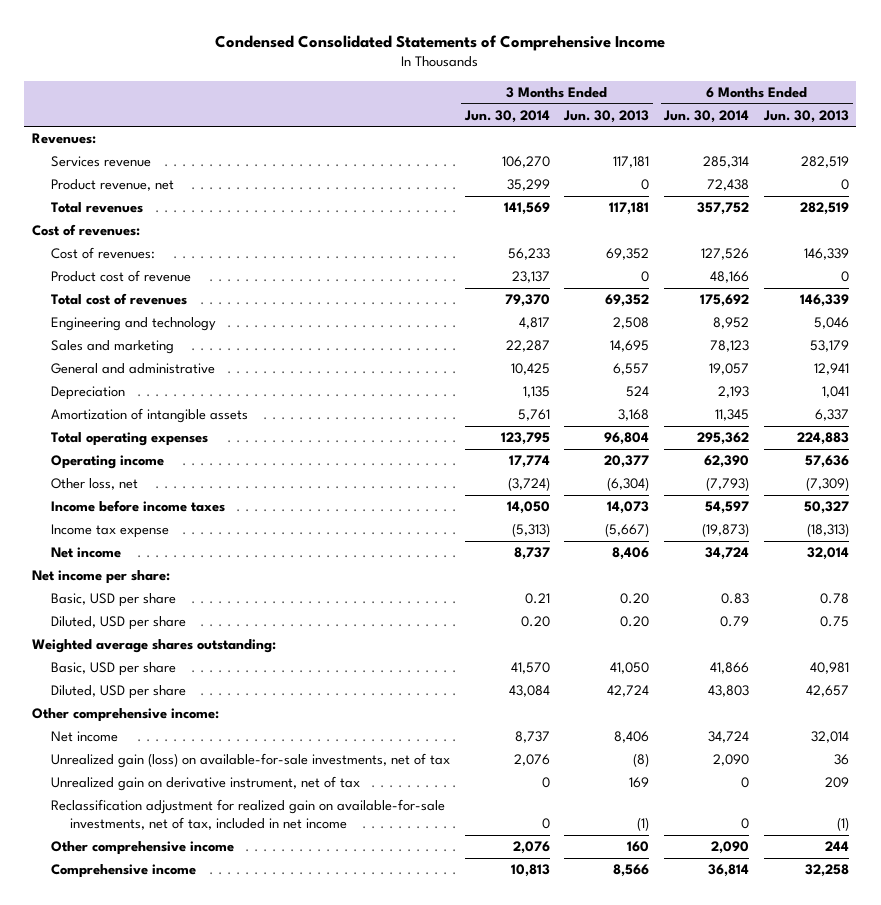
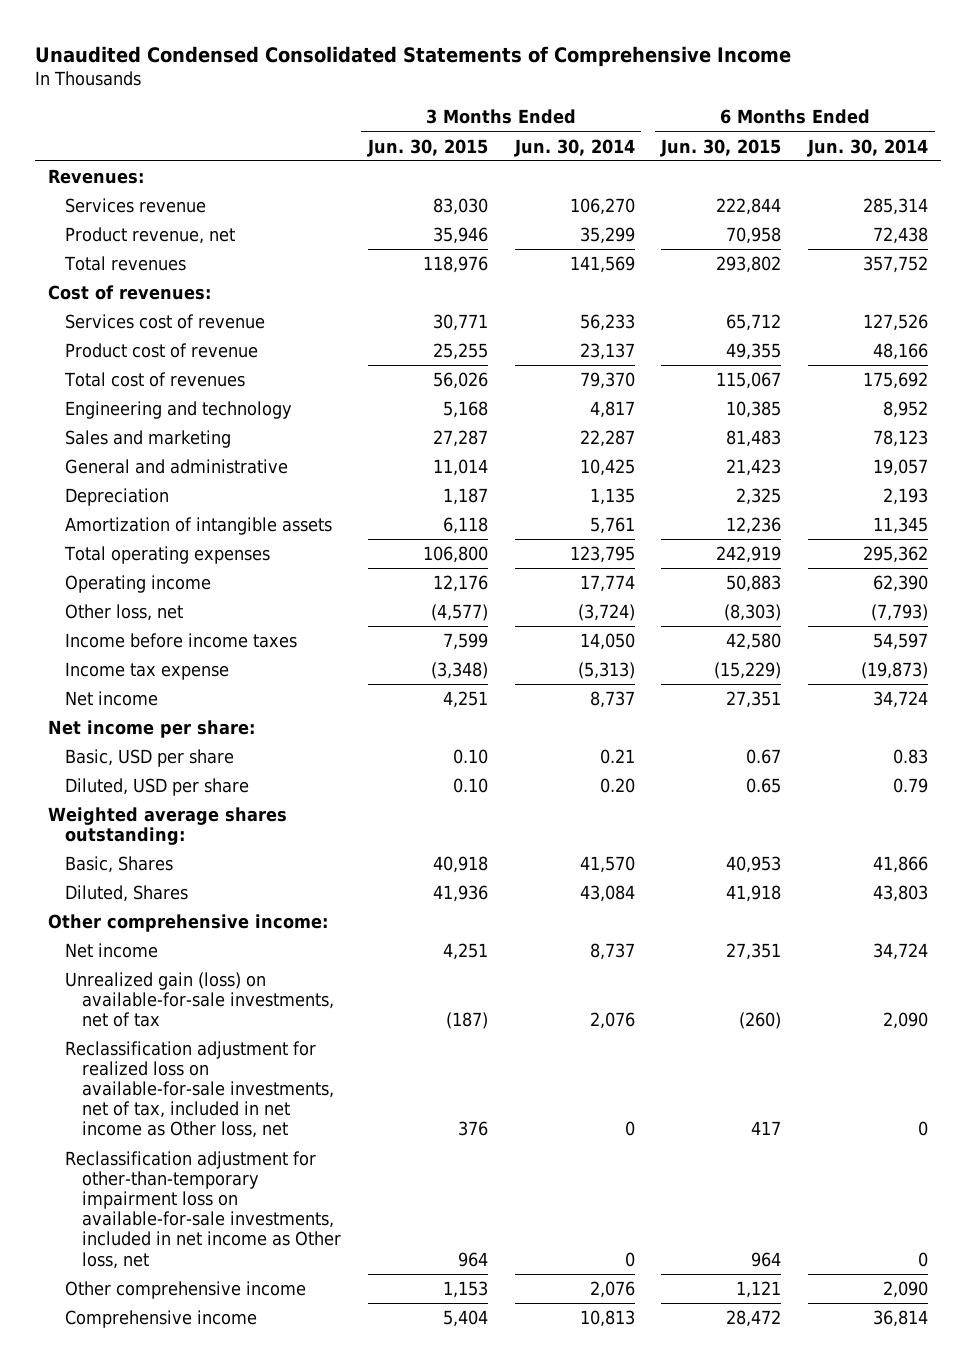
- Condensed Consolidated Statements of Comprehensive Income
+ Unaudited Condensed Consolidated Statements of Comprehensive Income
- | 3 Months Ended Jun. 30, 2014 | 3 Months Ended Jun. 30, 2013 | 6 Months Ended Jun. 30, 2014 | 6 Months Ended Jun. 30, 2013
+ | 3 Months Ended Jun. 30, 2015 | 3 Months Ended Jun. 30, 2014 | 6 Months Ended Jun. 30, 2015 | 6 Months Ended Jun. 30, 2014
- Cost of revenues: | 56,233 | 69,352 | 127,526 | 146,339
+ Services cost of revenue | 30,771 | 56,233 | 65,712 | 127,526
- Basic, USD per share | 41,570 | 41,050 | 41,866 | 40,981
- Diluted, USD per share | 43,084 | 42,724 | 43,803 | 42,657
+ Basic, Shares | 40,918 | 41,570 | 40,953 | 41,866
+ Diluted, Shares | 41,936 | 43,084 | 41,918 | 43,803
- Unrealized gain on derivative instrument, net of tax | 0 | 169 | 0 | 209
- Reclassification adjustment for realized gain on available-for-sale investments, net of tax, included in net income | 0 | (1) | 0 | (1)
+ Reclassification adjustment for realized loss on available-for-sale investments, net of tax, included in net income as Other loss, net | 376 | 0 | 417 | 0
+ Reclassification adjustment for other-than-temporary impairment loss on available-for-sale investments, included in net income as Other loss, net | 964 | 0 | 964 | 0

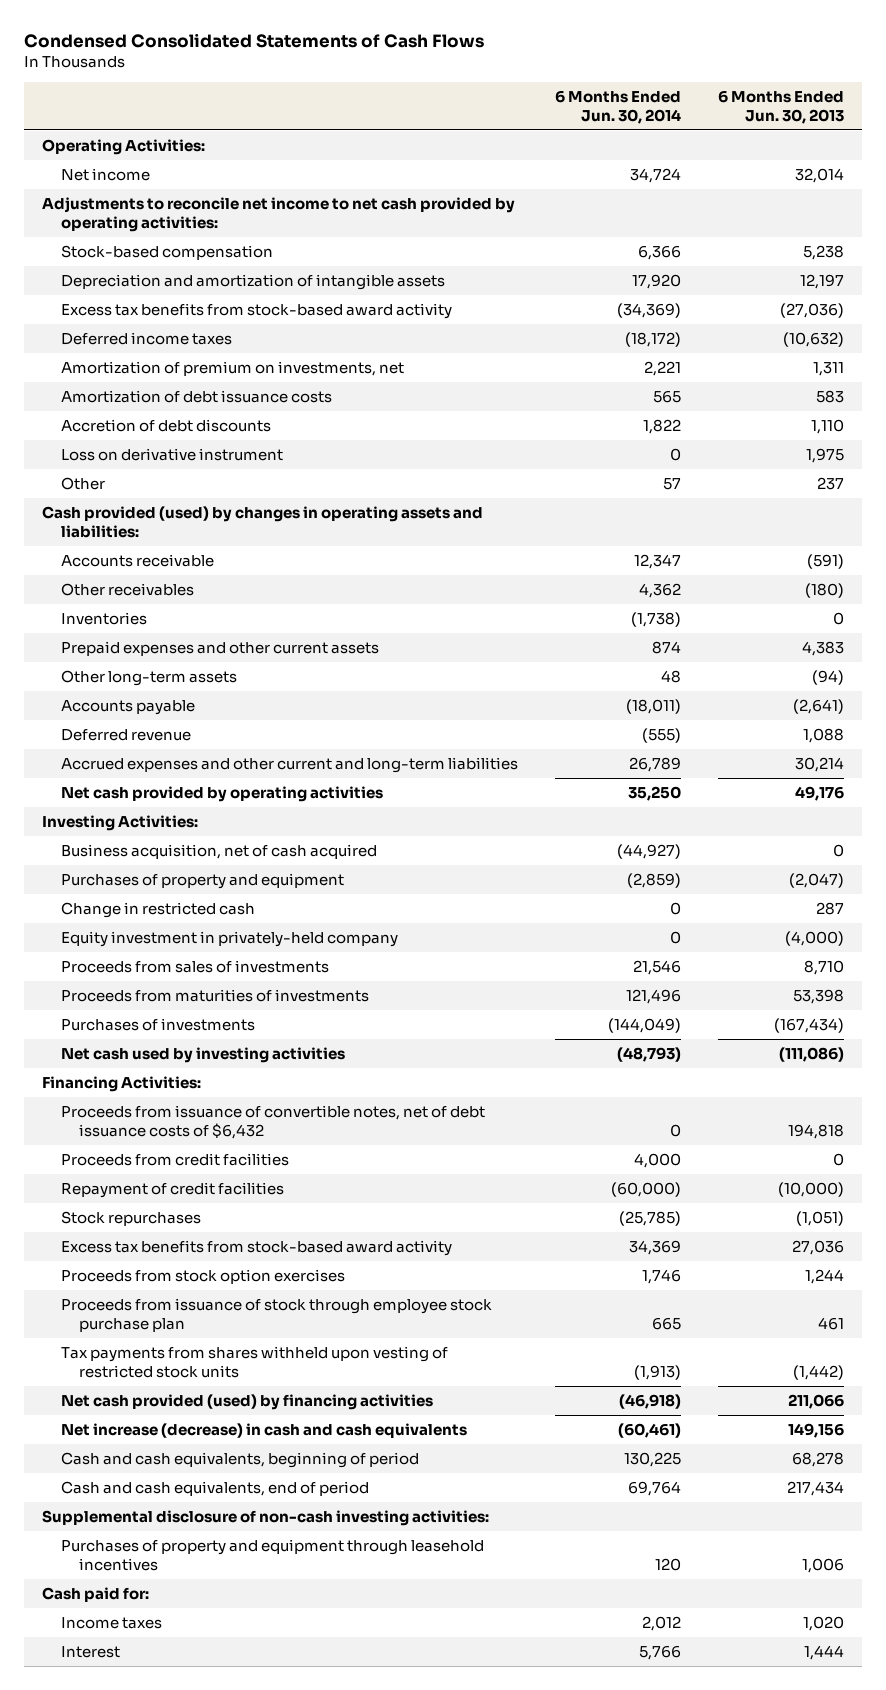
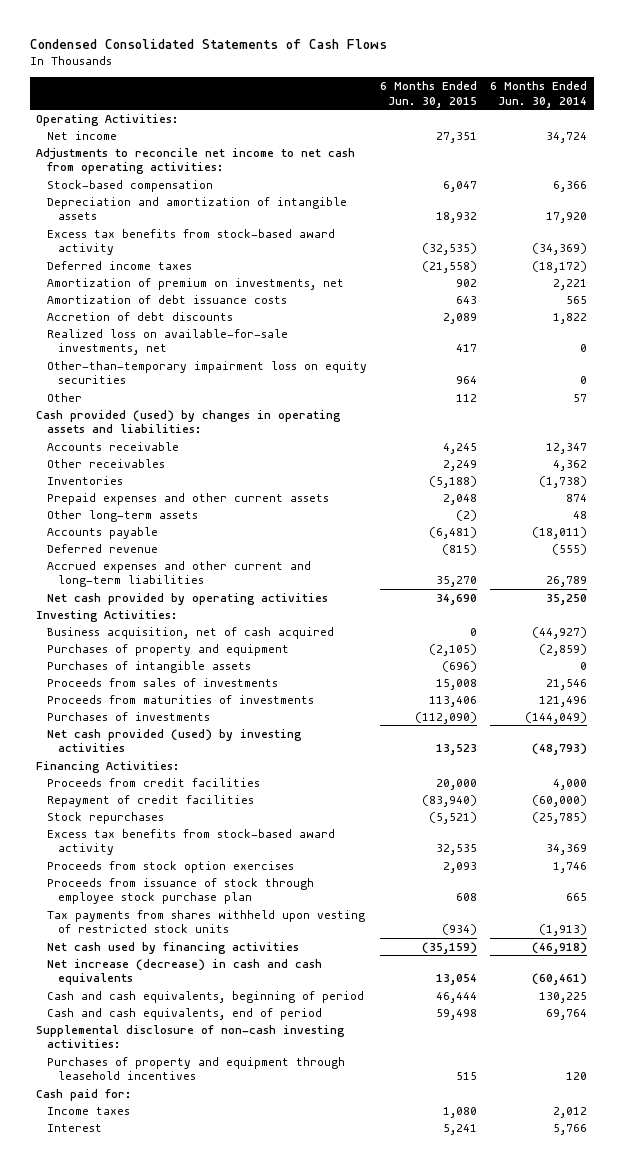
- | 6 Months Ended Jun. 30, 2014 | 6 Months Ended Jun. 30, 2013
+ | 6 Months Ended Jun. 30, 2015 | 6 Months Ended Jun. 30, 2014
- Adjustments to reconcile net income to net cash provided by operating activities:
+ Adjustments to reconcile net income to net cash from operating activities:
- Loss on derivative instrument | 0 | 1,975
+ Realized loss on available-for-sale investments, net | 417 | 0
+ Other-than-temporary impairment loss on equity securities | 964 | 0
- Change in restricted cash | 0 | 287
- Equity investment in privately-held company | 0 | (4,000)
+ Purchases of intangible assets | (696) | 0
- Net cash used by investing activities | (48,793) | (111,086)
+ Net cash provided (used) by investing activities | 13,523 | (48,793)
- Proceeds from issuance of convertible notes, net of debt issuance costs of $6,432 | 0 | 194,818
- Net cash provided (used) by financing activities | (46,918) | 211,066
+ Net cash used by financing activities | (35,159) | (46,918)

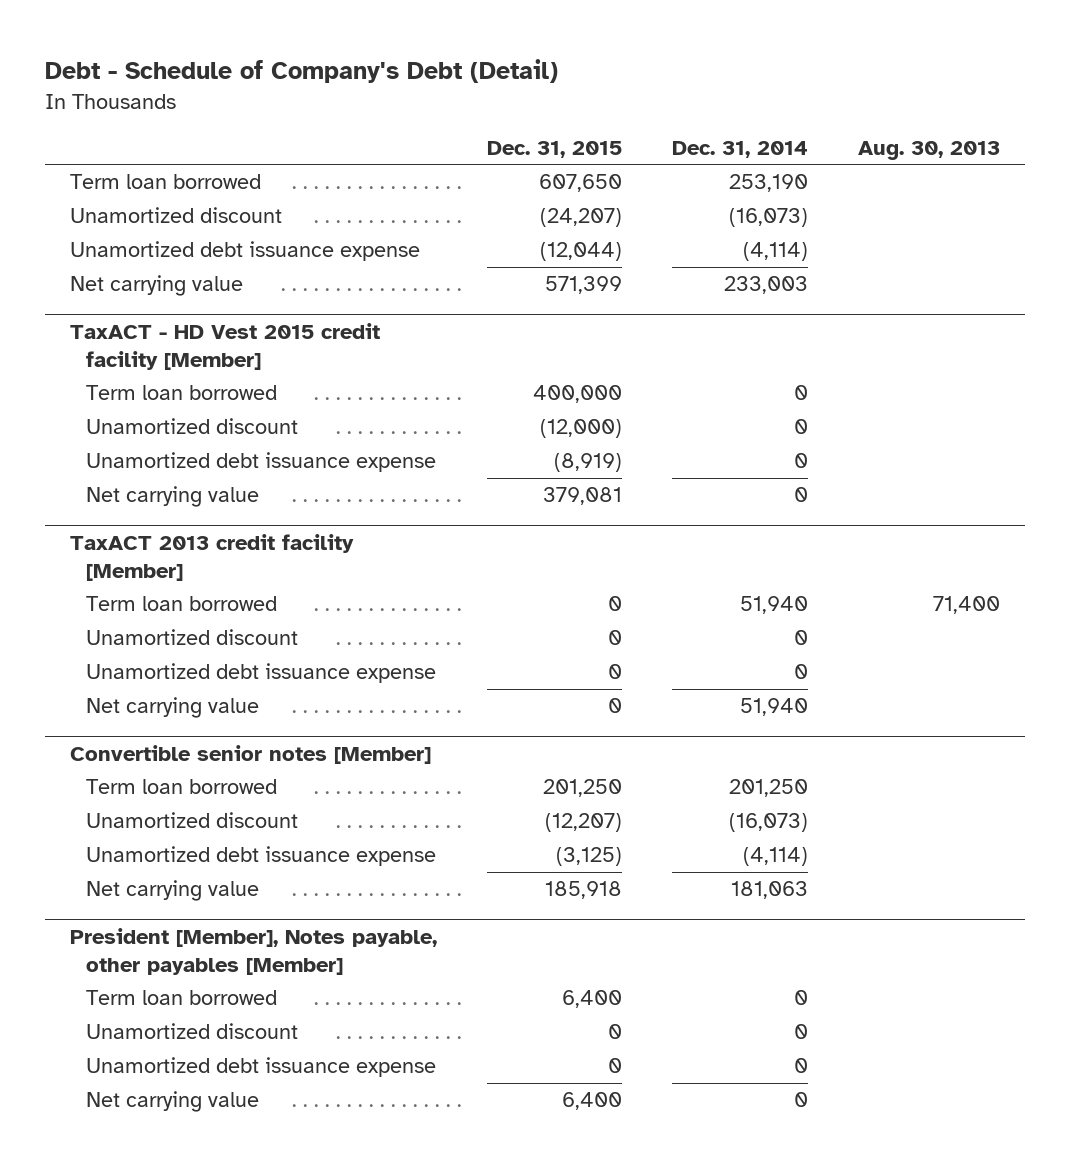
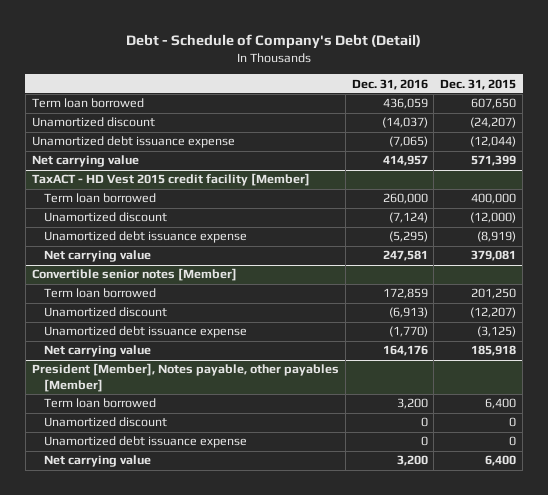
- | Dec. 31, 2015 | Dec. 31, 2014 | Aug. 30, 2013
+ | Dec. 31, 2016 | Dec. 31, 2015
- TaxACT 2013 credit facility [Member]
- Term loan borrowed | 0 | 51,940 | 71,400
- Unamortized discount | 0 | 0 |
- Unamortized debt issuance expense | 0 | 0 |
- Net carrying value | 0 | 51,940 |

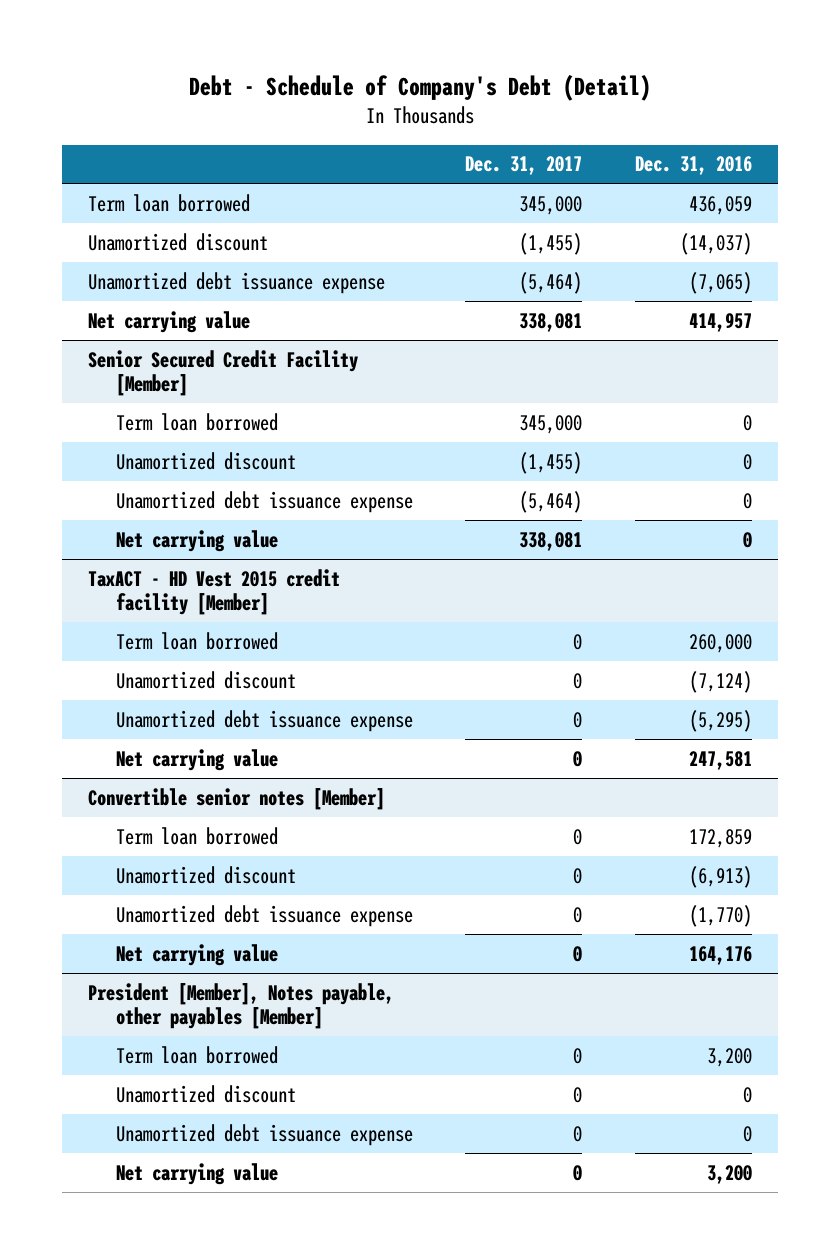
- | Dec. 31, 2016 | Dec. 31, 2015
+ | Dec. 31, 2017 | Dec. 31, 2016
+ Senior Secured Credit Facility [Member]
+ Term loan borrowed | 345,000 | 0
+ Unamortized discount | (1,455) | 0
+ Unamortized debt issuance expense | (5,464) | 0
+ Net carrying value | 338,081 | 0

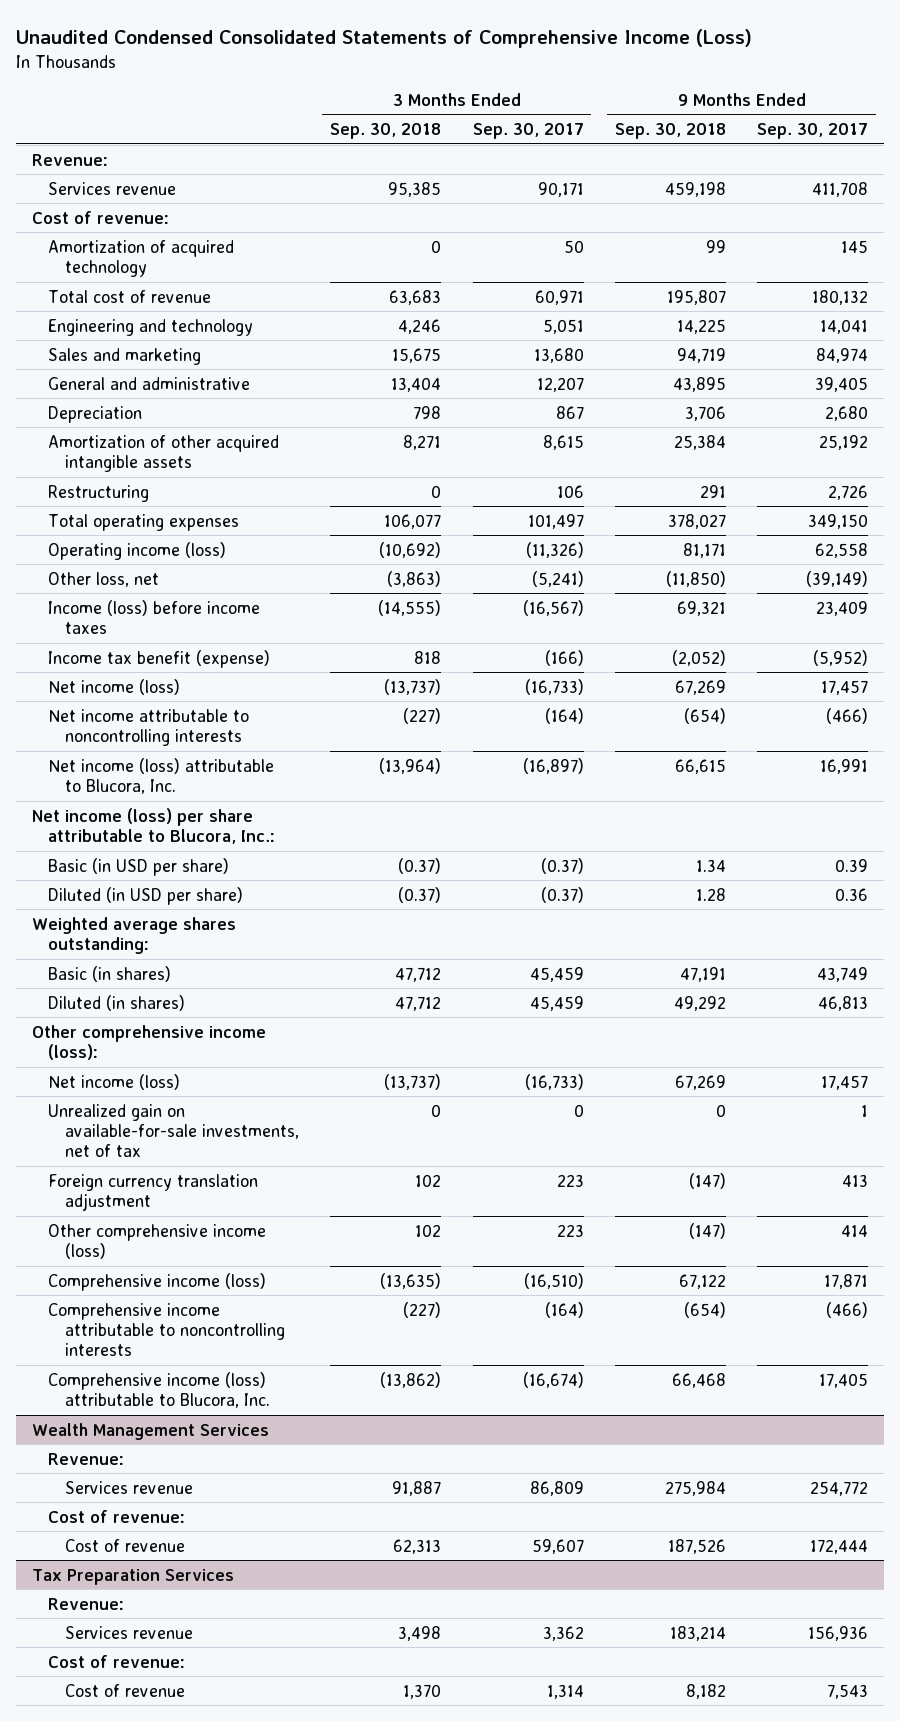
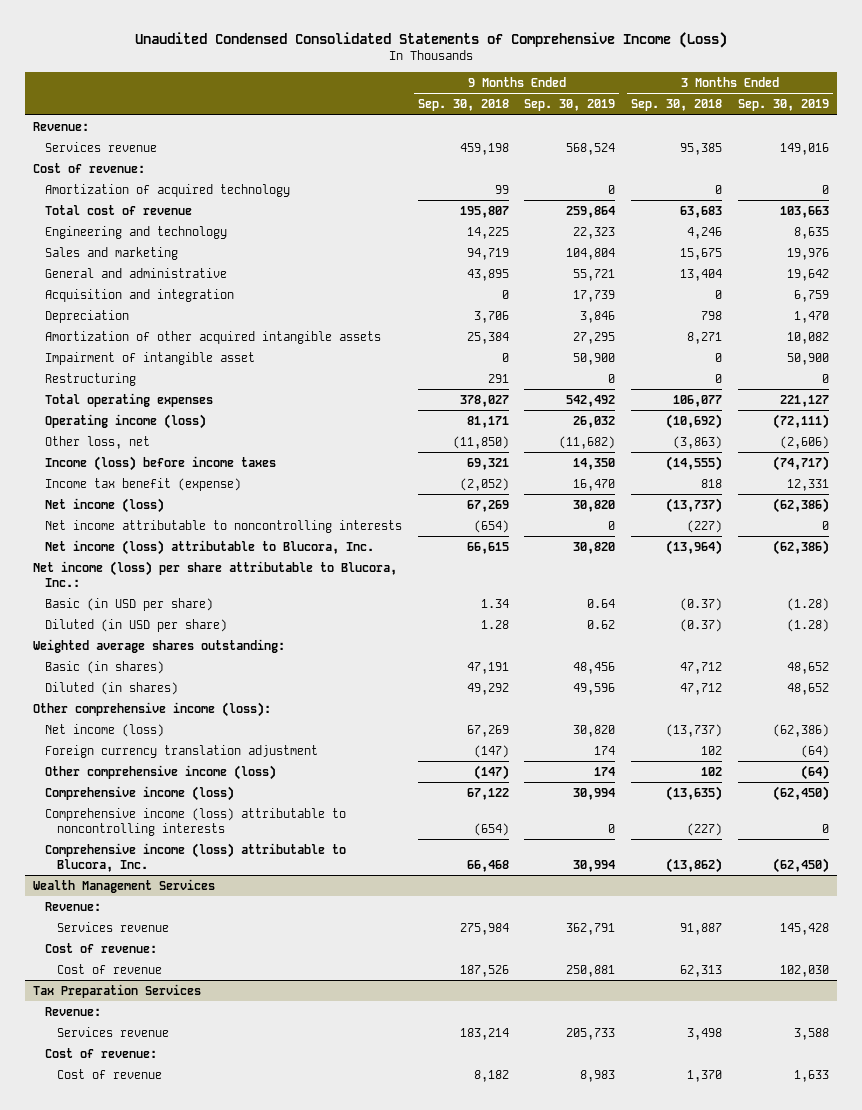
- | 3 Months Ended Sep. 30, 2018 | 3 Months Ended Sep. 30, 2017 | 9 Months Ended Sep. 30, 2018 | 9 Months Ended Sep. 30, 2017
+ | 9 Months Ended Sep. 30, 2018 | 9 Months Ended Sep. 30, 2019 | 3 Months Ended Sep. 30, 2018 | 3 Months Ended Sep. 30, 2019
+ Acquisition and integration | 0 | 17,739 | 0 | 6,759
+ Impairment of intangible asset | 0 | 50,900 | 0 | 50,900
- Unrealized gain on available-for-sale investments, net of tax | 0 | 0 | 0 | 1
- Comprehensive income attributable to noncontrolling interests | (227) | (164) | (654) | (466)
+ Comprehensive income (loss) attributable to noncontrolling interests | (654) | 0 | (227) | 0

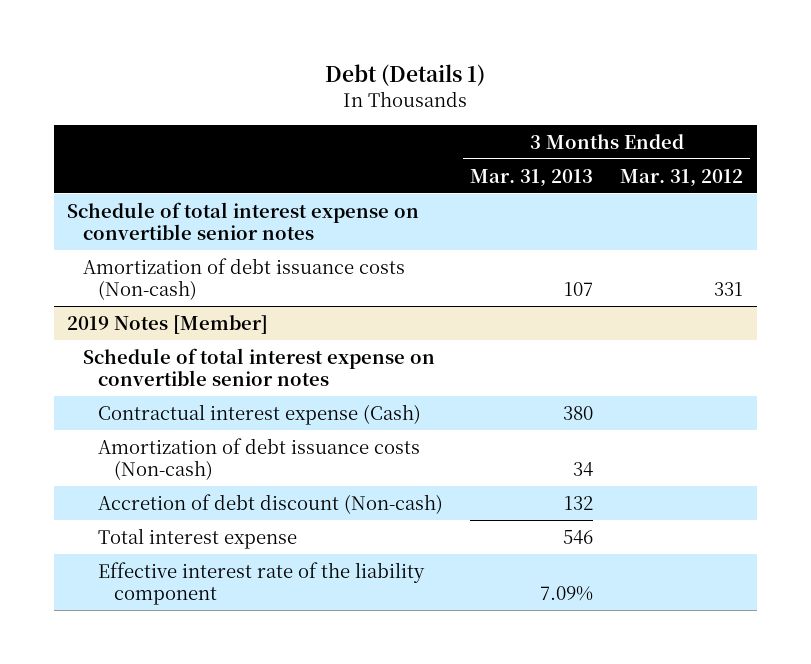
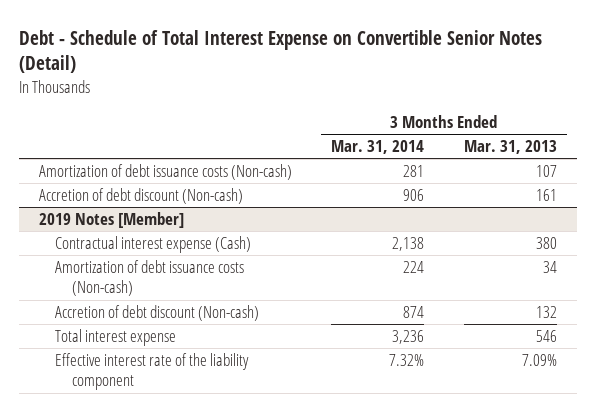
- Debt (Details 1)
+ Debt - Schedule of Total Interest Expense on Convertible Senior Notes (Detail)
- | 3 Months Ended Mar. 31, 2013 | 3 Months Ended Mar. 31, 2012
+ | 3 Months Ended Mar. 31, 2014 | 3 Months Ended Mar. 31, 2013
- Schedule of total interest expense on convertible senior notes
+ Accretion of debt discount (Non-cash) | 906 | 161
@ 2019 Notes [Member]
- Schedule of total interest expense on convertible senior notes

